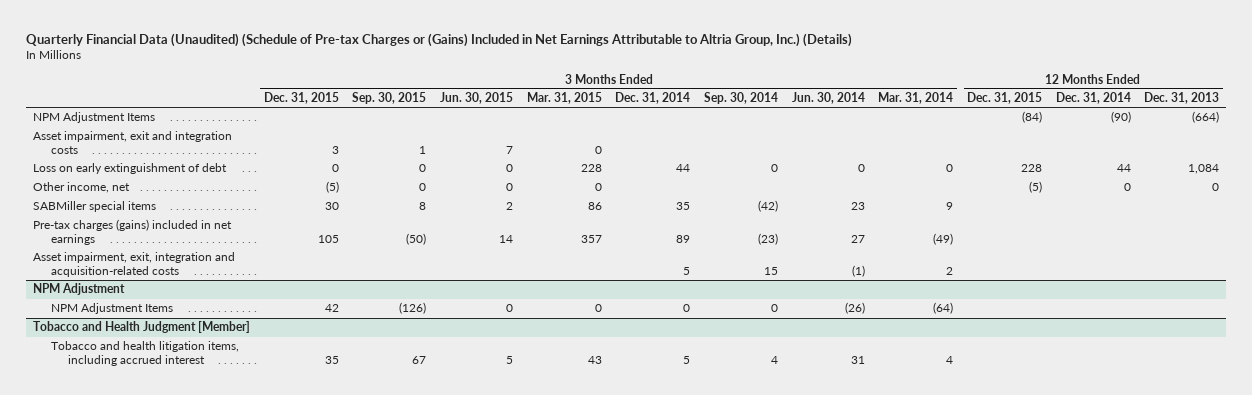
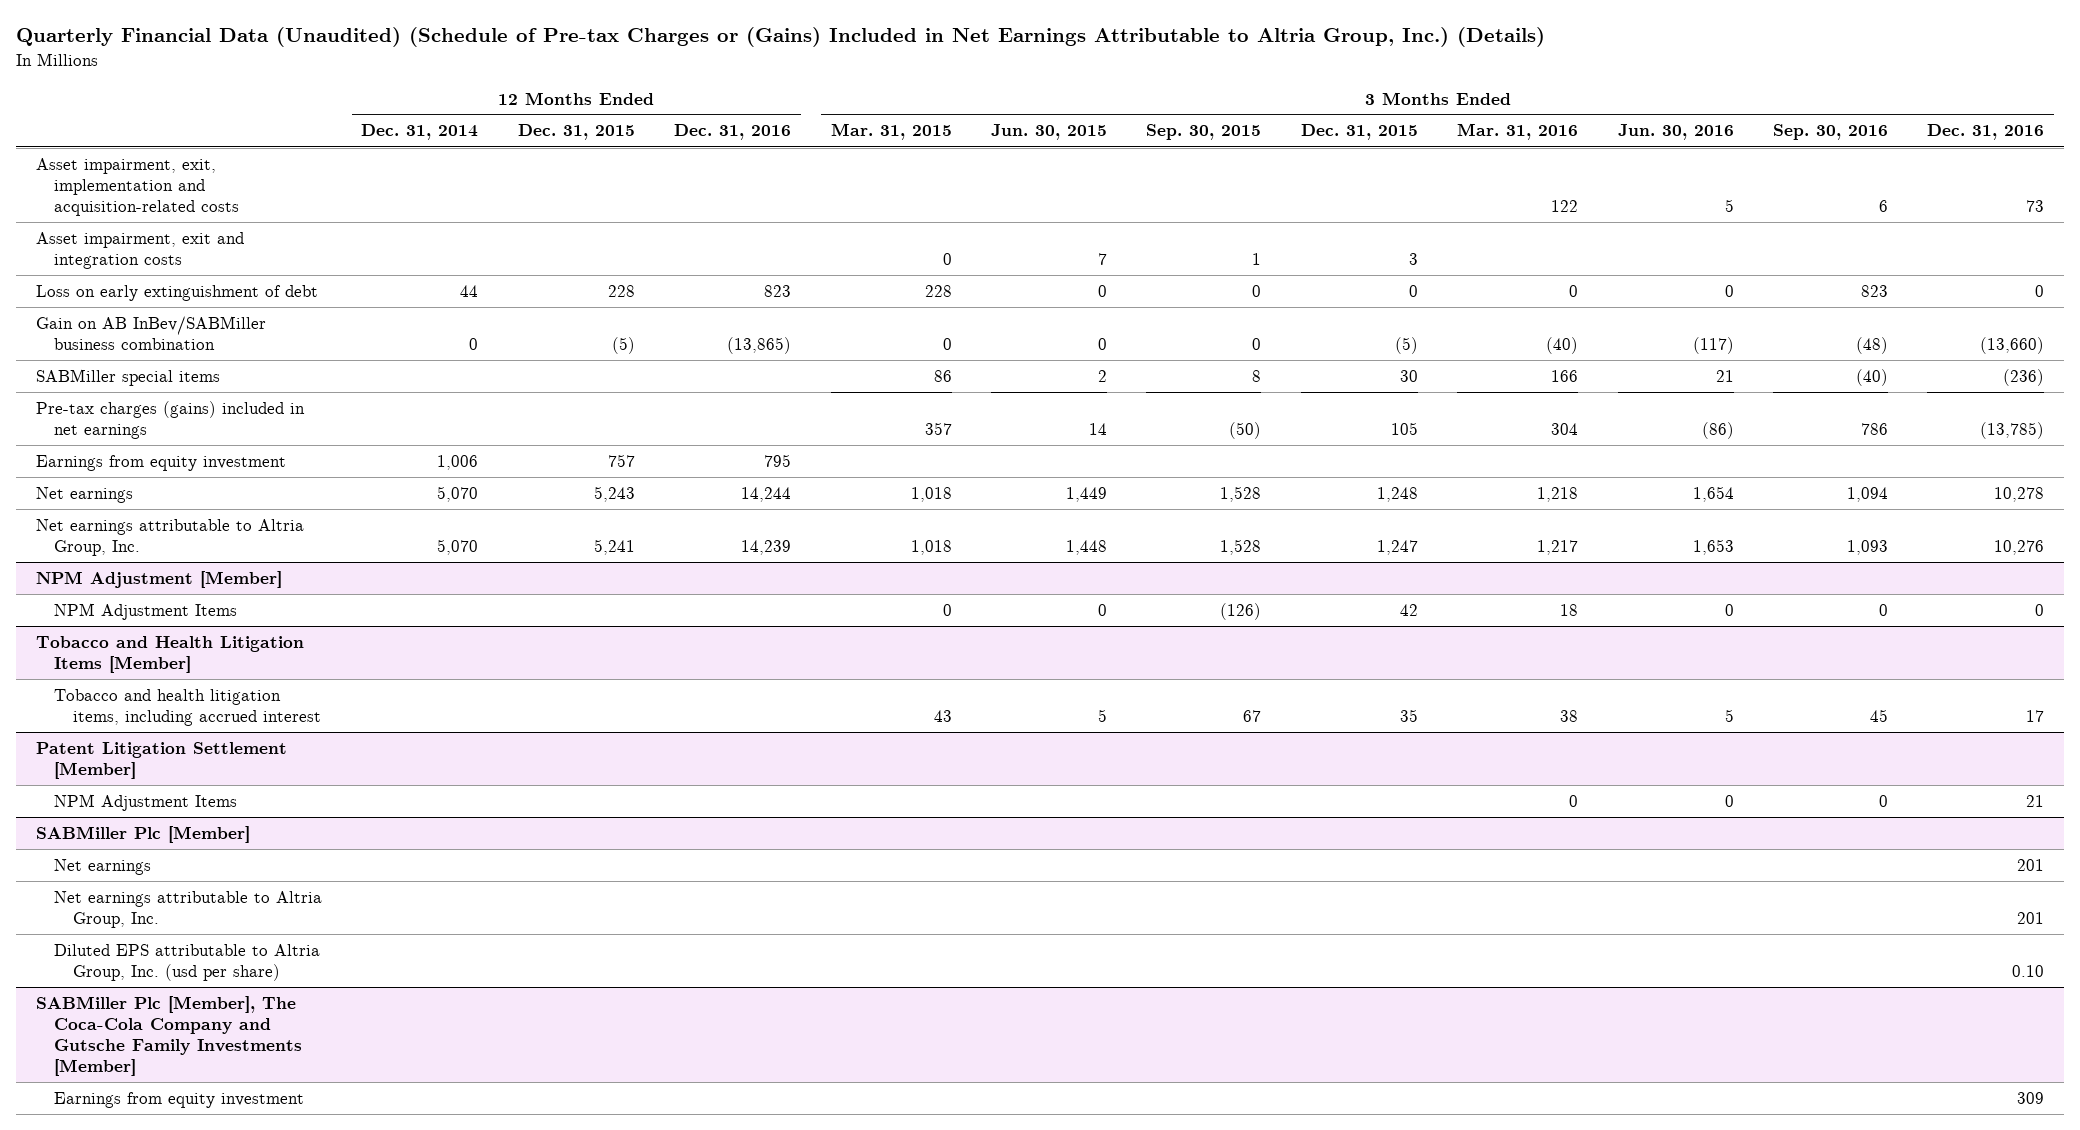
- | 3 Months Ended Dec. 31, 2015 | 3 Months Ended Sep. 30, 2015 | 3 Months Ended Jun. 30, 2015 | 3 Months Ended Mar. 31, 2015 | 3 Months Ended Dec. 31, 2014 | 3 Months Ended Sep. 30, 2014 | 3 Months Ended Jun. 30, 2014 | 3 Months Ended Mar. 31, 2014 | 12 Months Ended Dec. 31, 2015 | 12 Months Ended Dec. 31, 2014 | 12 Months Ended Dec. 31, 2013
+ | 12 Months Ended Dec. 31, 2014 | 12 Months Ended Dec. 31, 2015 | 12 Months Ended Dec. 31, 2016 | 3 Months Ended Mar. 31, 2015 | 3 Months Ended Jun. 30, 2015 | 3 Months Ended Sep. 30, 2015 | 3 Months Ended Dec. 31, 2015 | 3 Months Ended Mar. 31, 2016 | 3 Months Ended Jun. 30, 2016 | 3 Months Ended Sep. 30, 2016 | 3 Months Ended Dec. 31, 2016
- NPM Adjustment Items | | | | | | | | | (84) | (90) | (664)
+ Asset impairment, exit, implementation and acquisition-related costs | | | | | | | | 122 | 5 | 6 | 73
- Other income, net | (5) | 0 | 0 | 0 | | | | | (5) | 0 | 0
+ Gain on AB InBev/SABMiller business combination | 0 | (5) | (13,865) | 0 | 0 | 0 | (5) | (40) | (117) | (48) | (13,660)
- Asset impairment, exit, integration and acquisition-related costs | | | | | 5 | 15 | (1) | 2 | | |
- NPM Adjustment
+ Earnings from equity investment | 1,006 | 757 | 795 | | | | | | | |
+ Net earnings | 5,070 | 5,243 | 14,244 | 1,018 | 1,449 | 1,528 | 1,248 | 1,218 | 1,654 | 1,094 | 10,278
+ Net earnings attributable to Altria Group, Inc. | 5,070 | 5,241 | 14,239 | 1,018 | 1,448 | 1,528 | 1,247 | 1,217 | 1,653 | 1,093 | 10,276
+ NPM Adjustment [Member]
- Tobacco and Health Judgment [Member]
+ Tobacco and Health Litigation Items [Member]
+ Patent Litigation Settlement [Member]
+ NPM Adjustment Items | | | | | | | | 0 | 0 | 0 | 21
+ SABMiller Plc [Member]
+ Net earnings | | | | | | | | | | | 201
+ Net earnings attributable to Altria Group, Inc. | | | | | | | | | | | 201
+ Diluted EPS attributable to Altria Group, Inc. (usd per share) | | | | | | | | | | | 0.10
+ SABMiller Plc [Member], The Coca-Cola Company and Gutsche Family Investments [Member]
+ Earnings from equity investment | | | | | | | | | | | 309

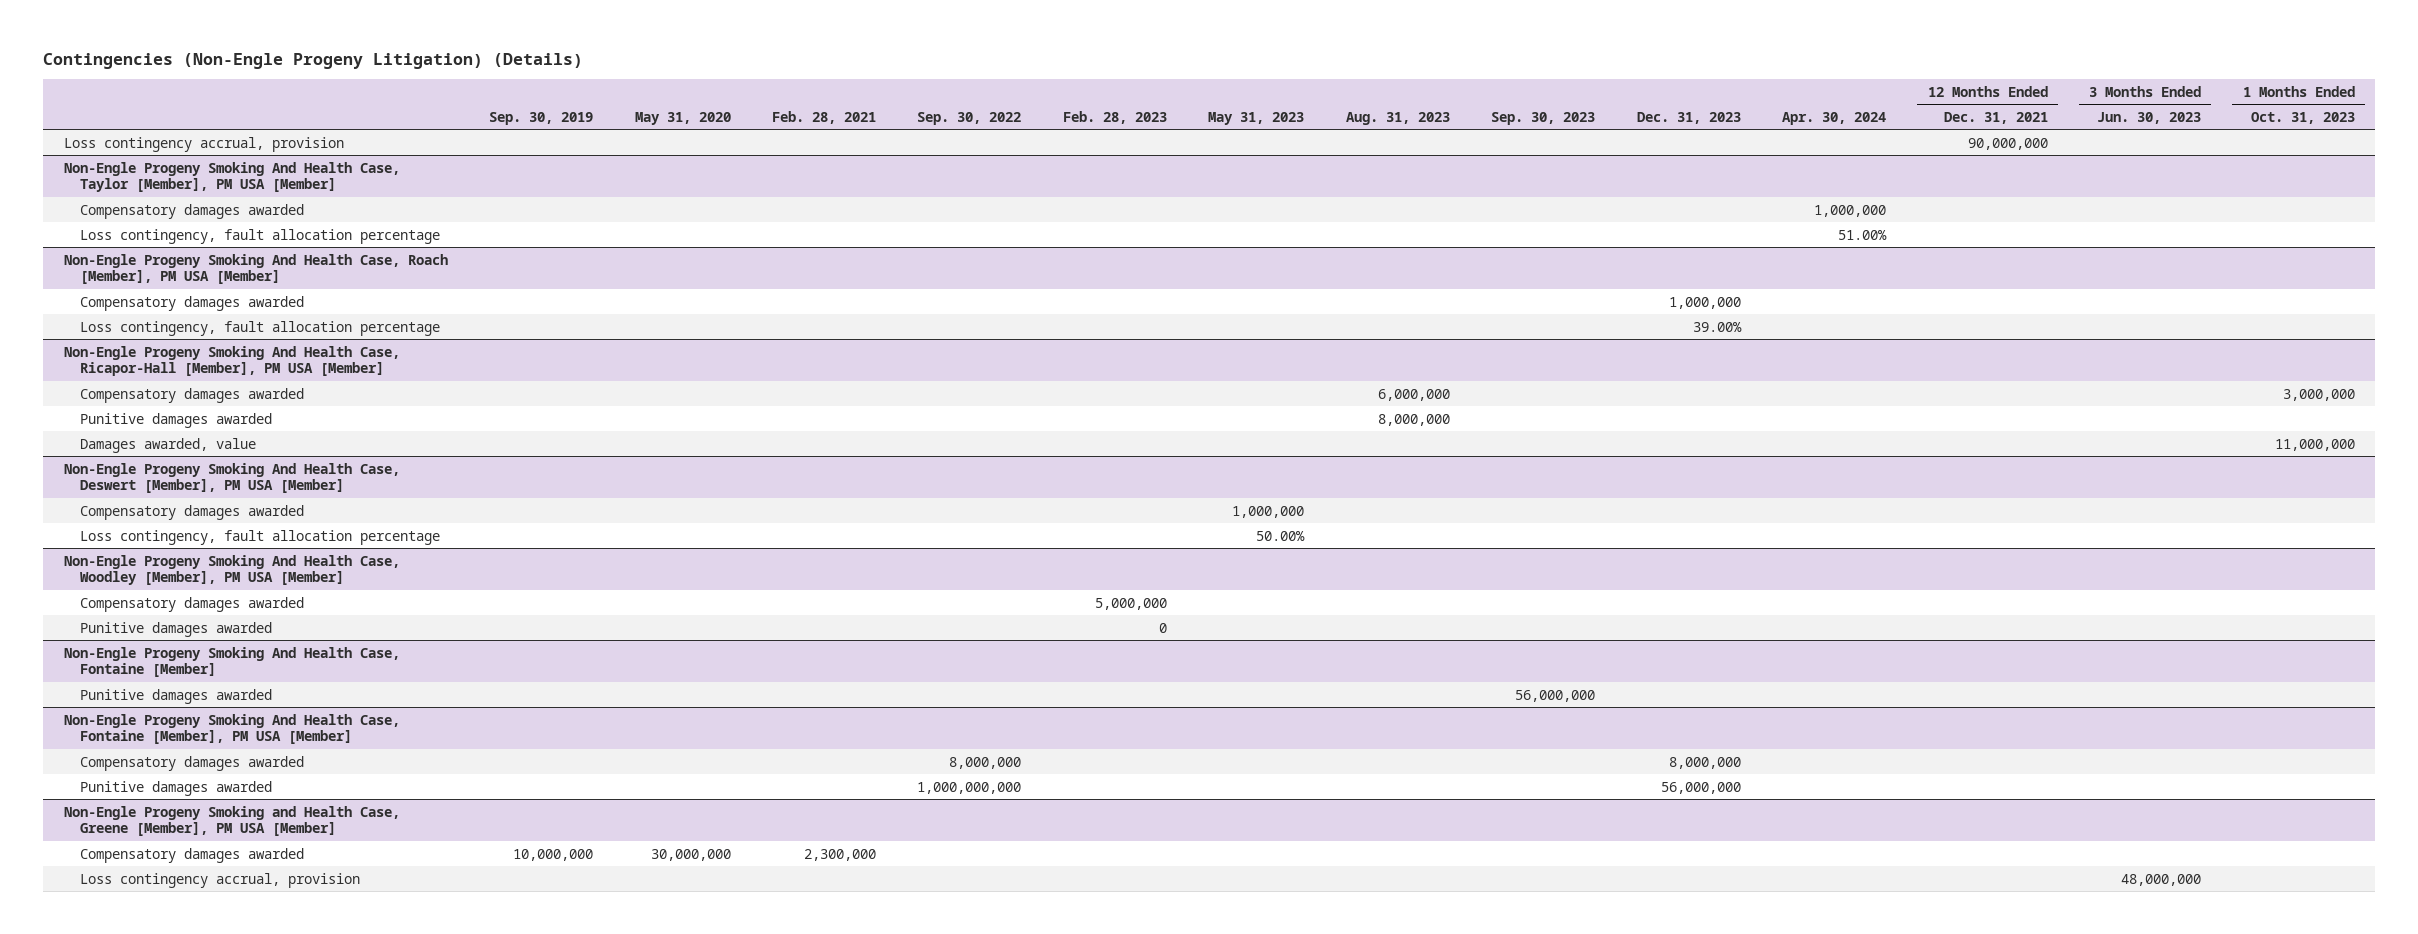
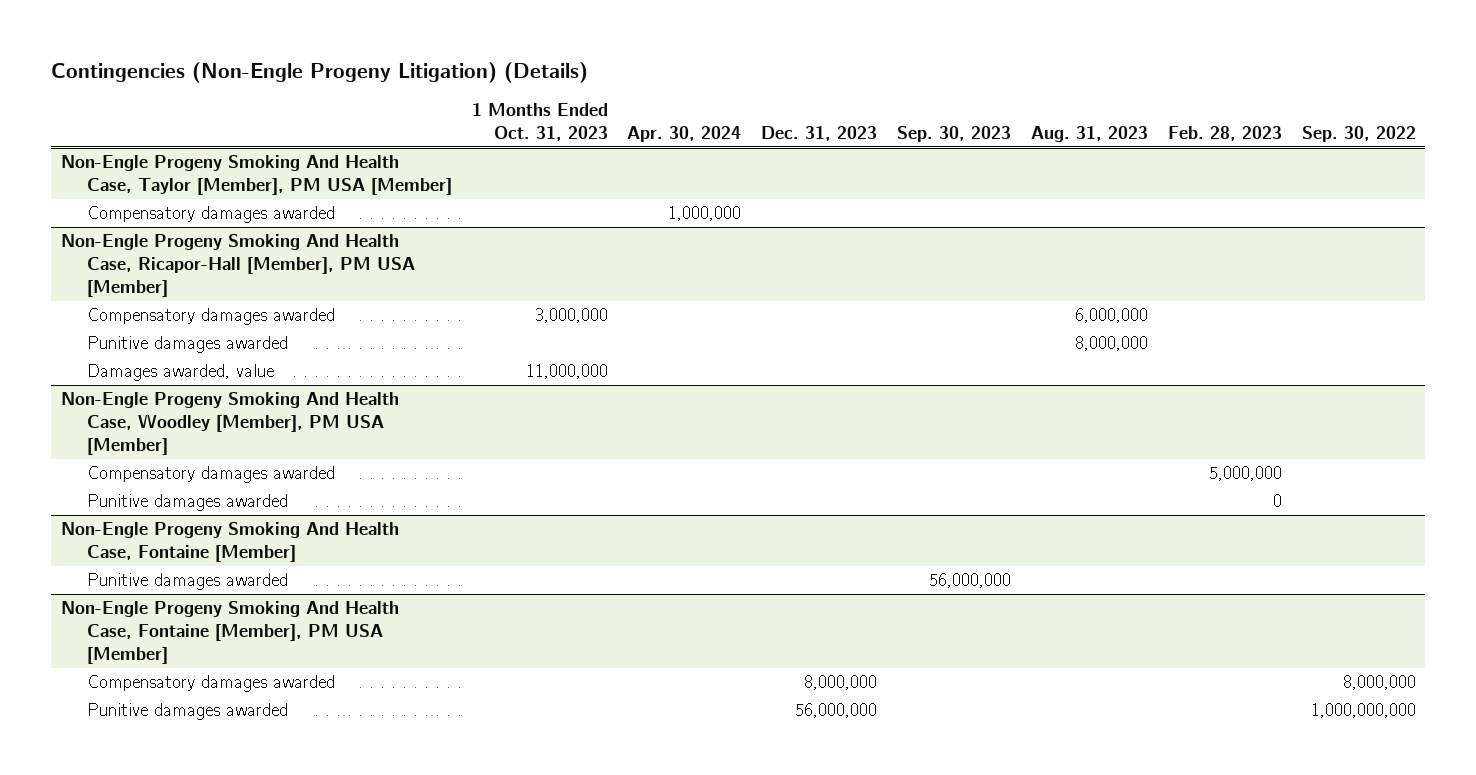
- | Sep. 30, 2019 | May 31, 2020 | Feb. 28, 2021 | Sep. 30, 2022 | Feb. 28, 2023 | May 31, 2023 | Aug. 31, 2023 | Sep. 30, 2023 | Dec. 31, 2023 | Apr. 30, 2024 | 12 Months Ended Dec. 31, 2021 | 3 Months Ended Jun. 30, 2023 | 1 Months Ended Oct. 31, 2023
+ | 1 Months Ended Oct. 31, 2023 | Apr. 30, 2024 | Dec. 31, 2023 | Sep. 30, 2023 | Aug. 31, 2023 | Feb. 28, 2023 | Sep. 30, 2022
- Loss contingency accrual, provision | | | | | | | | | | | 90,000,000 | |
@ Non-Engle Progeny Smoking And Health Case, Taylor [Member], PM USA [Member]
- Loss contingency, fault allocation percentage | | | | | | | | | | 51.00% | | |
- Non-Engle Progeny Smoking And Health Case, Roach [Member], PM USA [Member]
- Compensatory damages awarded | | | | | | | | | 1,000,000 | | | |
- Loss contingency, fault allocation percentage | | | | | | | | | 39.00% | | | |
- Non-Engle Progeny Smoking And Health Case, Deswert [Member], PM USA [Member]
- Compensatory damages awarded | | | | | | 1,000,000 | | | | | | |
- Loss contingency, fault allocation percentage | | | | | | 50.00% | | | | | | |
- Non-Engle Progeny Smoking and Health Case, Greene [Member], PM USA [Member]
- Compensatory damages awarded | 10,000,000 | 30,000,000 | 2,300,000 | | | | | | | | | |
- Loss contingency accrual, provision | | | | | | | | | | | | 48,000,000 |

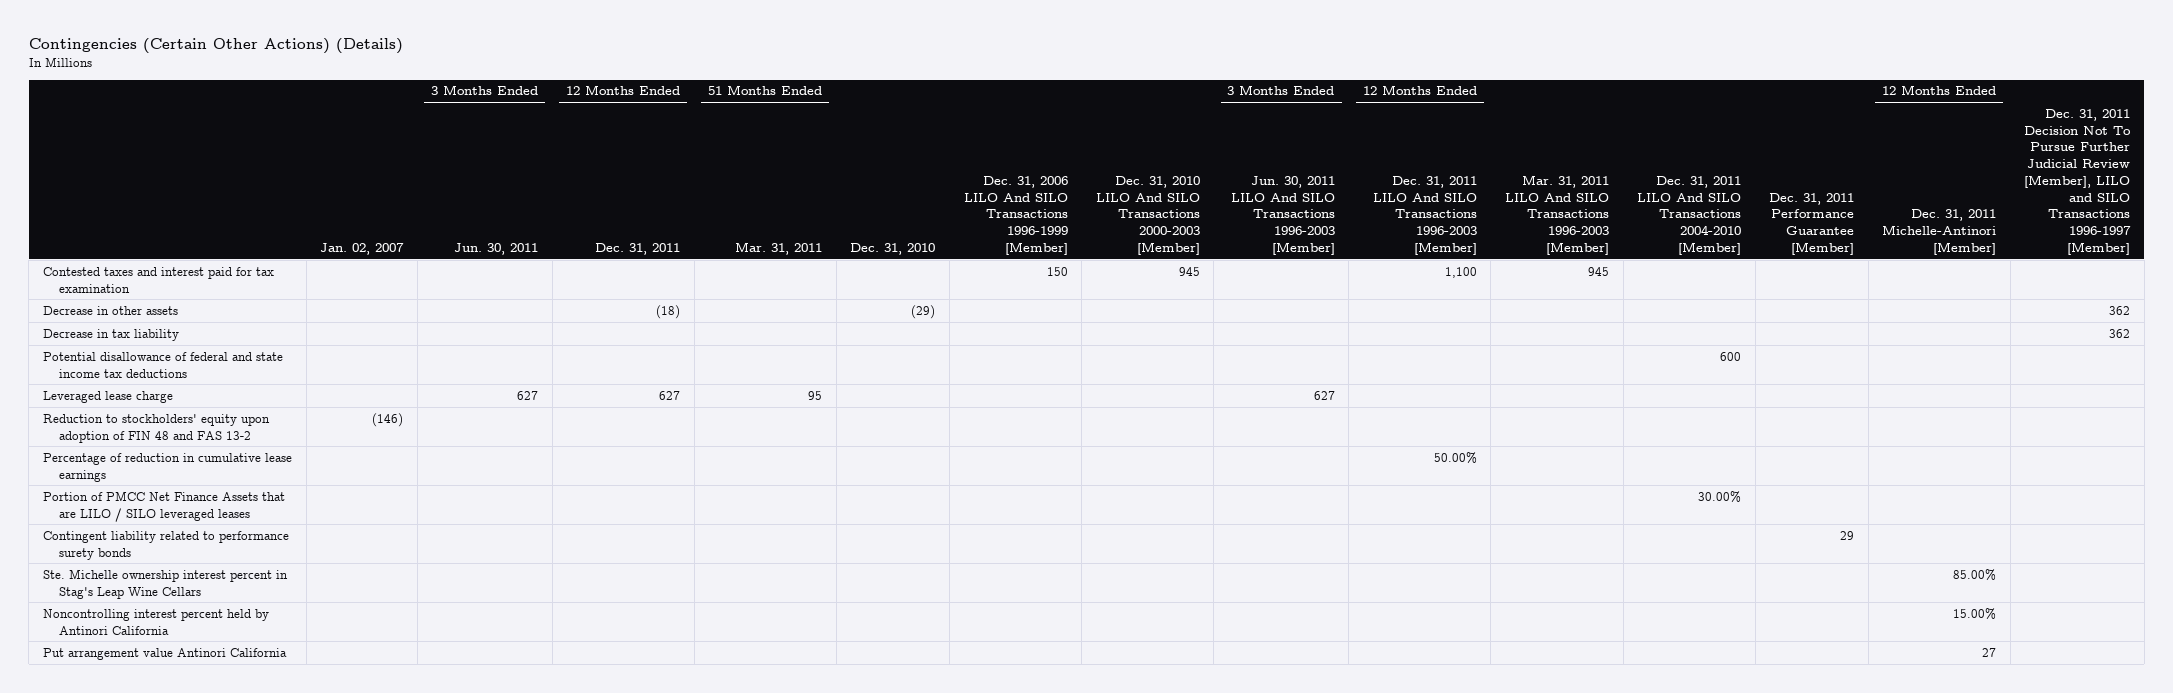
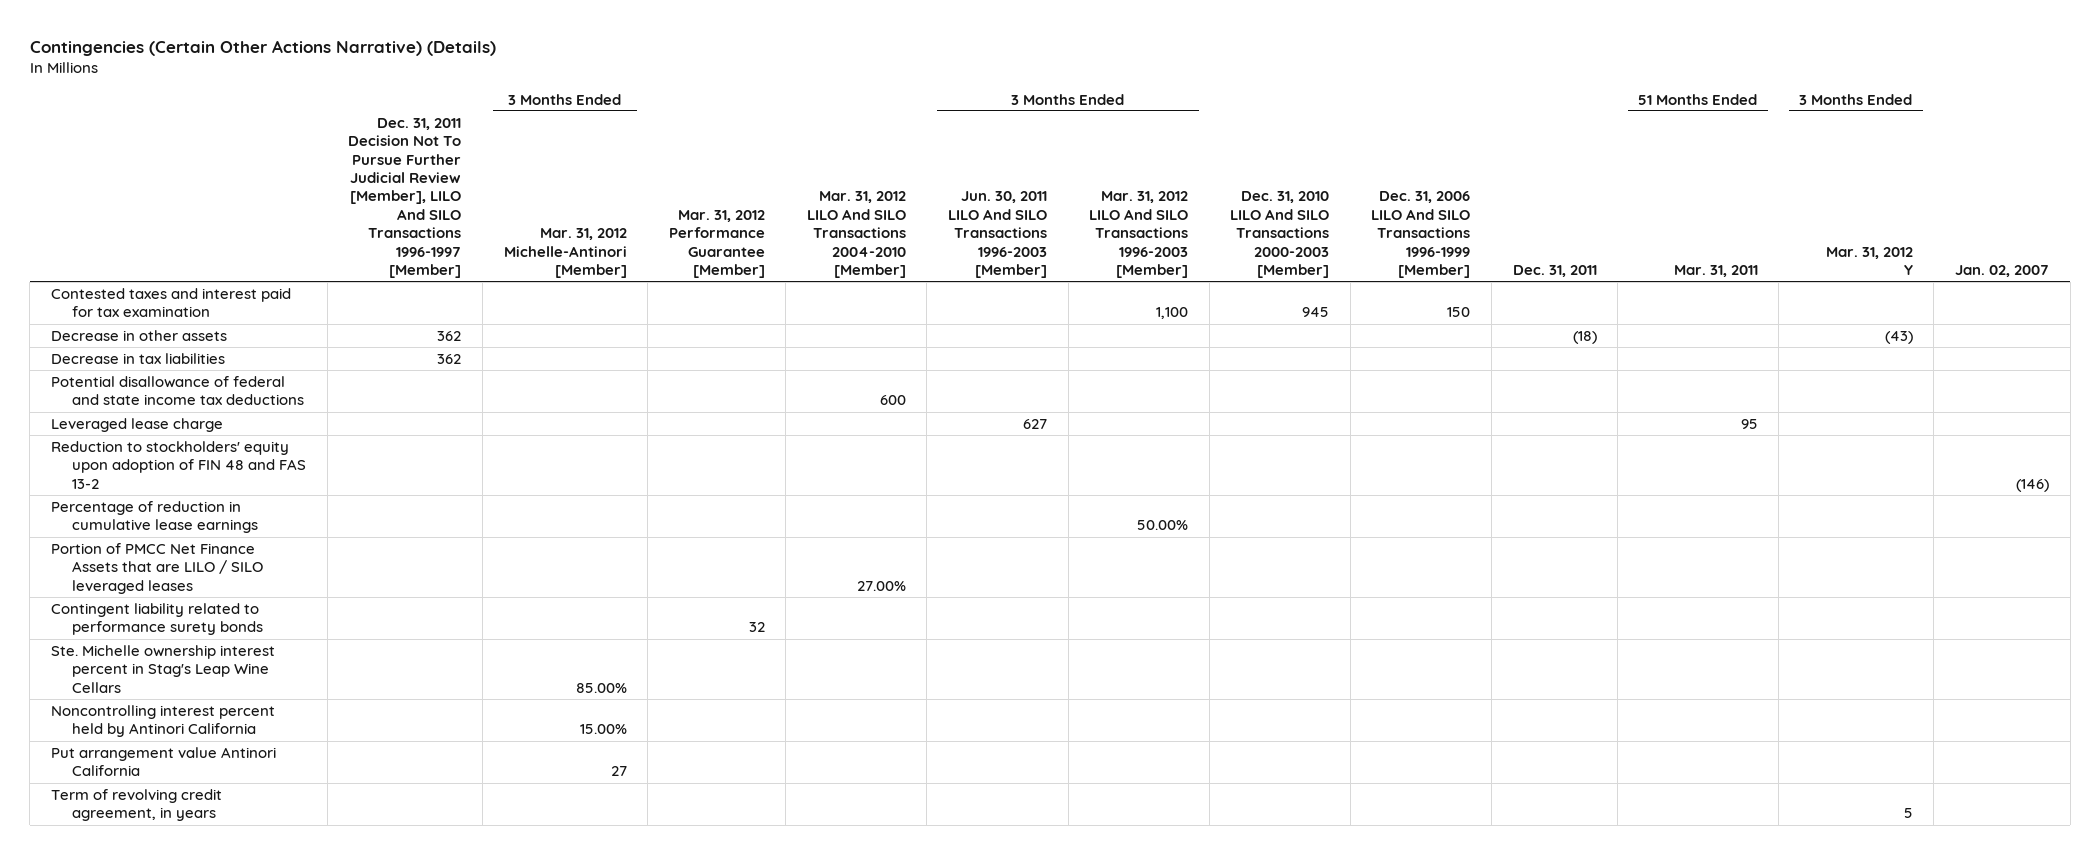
- Contingencies (Certain Other Actions) (Details)
+ Contingencies (Certain Other Actions Narrative) (Details)
- | Jan. 02, 2007 | 3 Months Ended Jun. 30, 2011 | 12 Months Ended Dec. 31, 2011 | 51 Months Ended Mar. 31, 2011 | Dec. 31, 2010 | Dec. 31, 2006 LILO And SILO Transactions 1996-1999 [Member] | Dec. 31, 2010 LILO And SILO Transactions 2000-2003 [Member] | 3 Months Ended Jun. 30, 2011 LILO And SILO Transactions 1996-2003 [Member] | 12 Months Ended Dec. 31, 2011 LILO And SILO Transactions 1996-2003 [Member] | Mar. 31, 2011 LILO And SILO Transactions 1996-2003 [Member] | Dec. 31, 2011 LILO And SILO Transactions 2004-2010 [Member] | Dec. 31, 2011 Performance Guarantee [Member] | 12 Months Ended Dec. 31, 2011 Michelle-Antinori [Member] | Dec. 31, 2011 Decision Not To Pursue Further Judicial Review [Member], LILO and SILO Transactions 1996-1997 [Member]
+ | Dec. 31, 2011 Decision Not To Pursue Further Judicial Review [Member], LILO And SILO Transactions 1996-1997 [Member] | 3 Months Ended Mar. 31, 2012 Michelle-Antinori [Member] | Mar. 31, 2012 Performance Guarantee [Member] | Mar. 31, 2012 LILO And SILO Transactions 2004-2010 [Member] | 3 Months Ended Jun. 30, 2011 LILO And SILO Transactions 1996-2003 [Member] | 3 Months Ended Mar. 31, 2012 LILO And SILO Transactions 1996-2003 [Member] | Dec. 31, 2010 LILO And SILO Transactions 2000-2003 [Member] | Dec. 31, 2006 LILO And SILO Transactions 1996-1999 [Member] | Dec. 31, 2011 | 51 Months Ended Mar. 31, 2011 | 3 Months Ended Mar. 31, 2012 Y | Jan. 02, 2007
- Decrease in tax liability | | | | | | | | | | | | | | 362
+ Decrease in tax liabilities | 362 | | | | | | | | | | |
+ Term of revolving credit agreement, in years | | | | | | | | | | | 5 |

